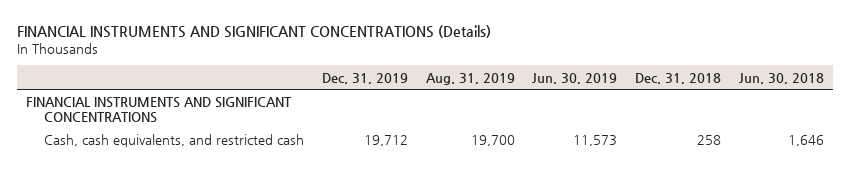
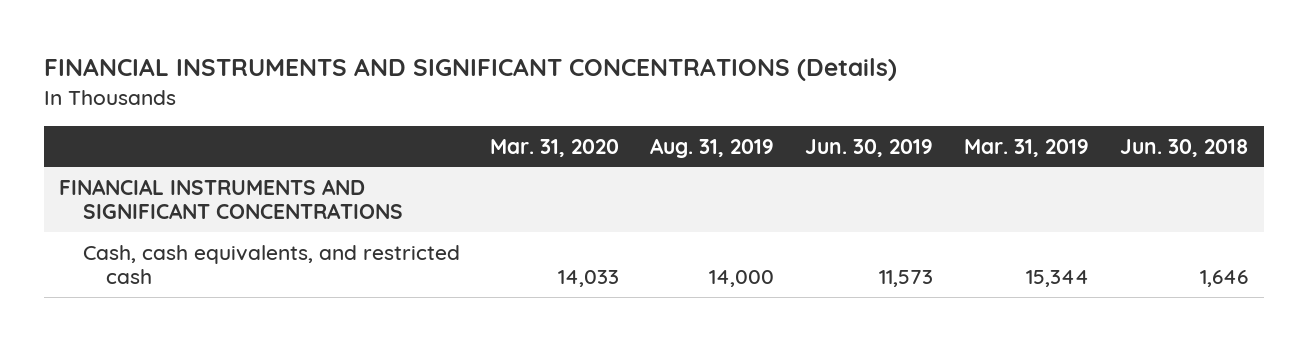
- | Dec. 31, 2019 | Aug. 31, 2019 | Jun. 30, 2019 | Dec. 31, 2018 | Jun. 30, 2018
+ | Mar. 31, 2020 | Aug. 31, 2019 | Jun. 30, 2019 | Mar. 31, 2019 | Jun. 30, 2018
- Cash, cash equivalents, and restricted cash | 19,712 | 19,700 | 11,573 | 258 | 1,646
+ Cash, cash equivalents, and restricted cash | 14,033 | 14,000 | 11,573 | 15,344 | 1,646

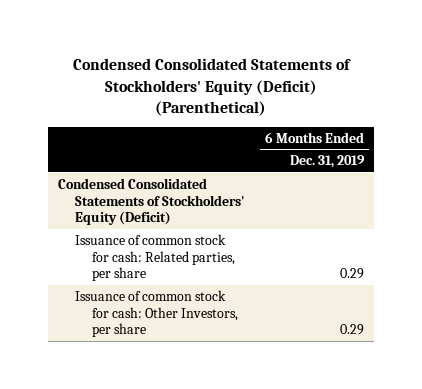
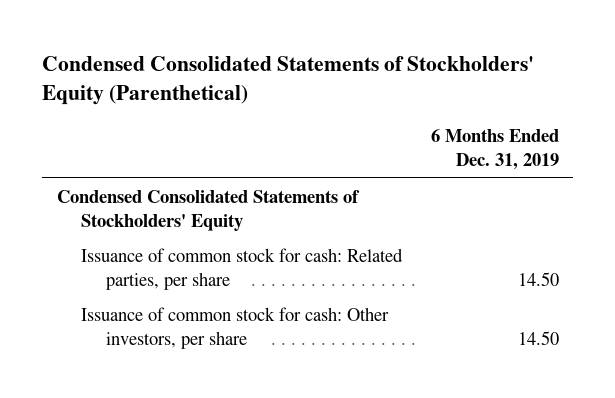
- Condensed Consolidated Statements of Stockholders' Equity (Deficit) (Parenthetical)
+ Condensed Consolidated Statements of Stockholders' Equity (Parenthetical)
- Condensed Consolidated Statements of Stockholders' Equity (Deficit)
- Issuance of common stock for cash: Related parties, per share | 0.29
- Issuance of common stock for cash: Other Investors, per share | 0.29
+ Condensed Consolidated Statements of Stockholders' Equity
+ Issuance of common stock for cash: Related parties, per share | 14.50
+ Issuance of common stock for cash: Other investors, per share | 14.50

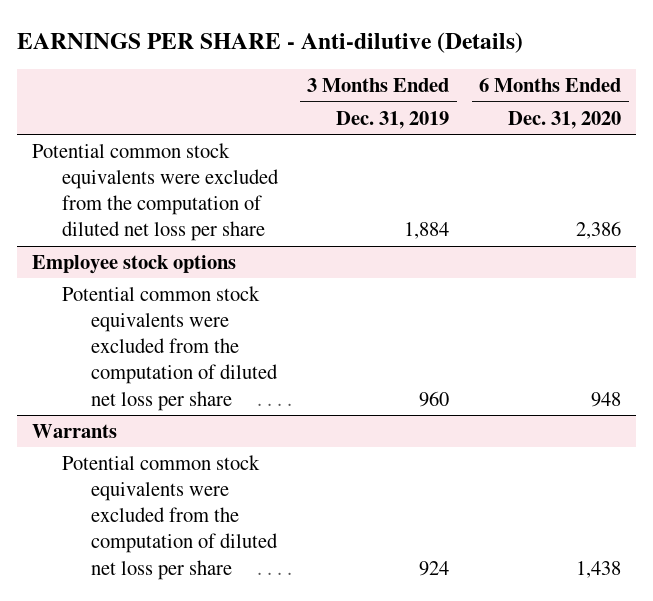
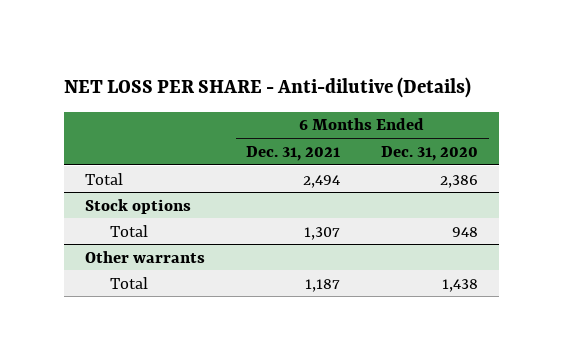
- EARNINGS PER SHARE - Anti-dilutive (Details)
+ NET LOSS PER SHARE - Anti-dilutive (Details)
- | 3 Months Ended Dec. 31, 2019 | 6 Months Ended Dec. 31, 2020
+ | 6 Months Ended Dec. 31, 2021 | 6 Months Ended Dec. 31, 2020
- Potential common stock equivalents were excluded from the computation of diluted net loss per share | 1,884 | 2,386
- Employee stock options
- Potential common stock equivalents were excluded from the computation of diluted net loss per share | 960 | 948
- Warrants
- Potential common stock equivalents were excluded from the computation of diluted net loss per share | 924 | 1,438
+ Total | 2,494 | 2,386
+ Stock options
+ Total | 1,307 | 948
+ Other warrants
+ Total | 1,187 | 1,438

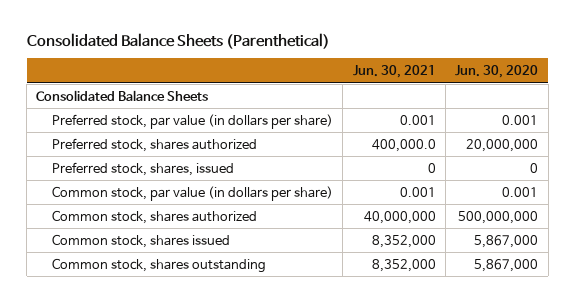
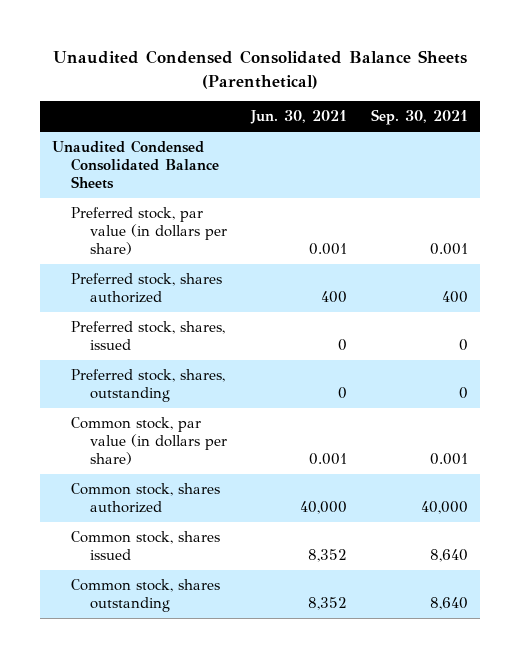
- Consolidated Balance Sheets (Parenthetical)
+ Unaudited Condensed Consolidated Balance Sheets (Parenthetical)
- | Jun. 30, 2021 | Jun. 30, 2020
+ | Jun. 30, 2021 | Sep. 30, 2021
- Consolidated Balance Sheets
+ Unaudited Condensed Consolidated Balance Sheets
- Preferred stock, shares authorized | 400,000.0 | 20,000,000
+ Preferred stock, shares authorized | 400 | 400
+ Preferred stock, shares, outstanding | 0 | 0
- Common stock, shares authorized | 40,000,000 | 500,000,000
- Common stock, shares issued | 8,352,000 | 5,867,000
- Common stock, shares outstanding | 8,352,000 | 5,867,000
+ Common stock, shares authorized | 40,000 | 40,000
+ Common stock, shares issued | 8,352 | 8,640
+ Common stock, shares outstanding | 8,352 | 8,640

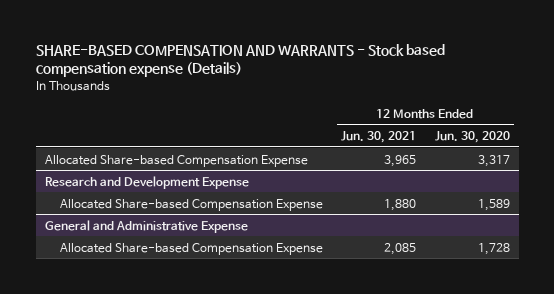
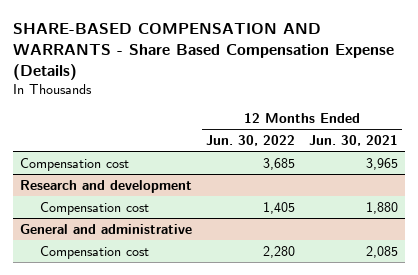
- SHARE-BASED COMPENSATION AND WARRANTS - Stock based compensation expense (Details)
+ SHARE-BASED COMPENSATION AND WARRANTS - Share Based Compensation Expense (Details)
- | 12 Months Ended Jun. 30, 2021 | 12 Months Ended Jun. 30, 2020
+ | 12 Months Ended Jun. 30, 2022 | 12 Months Ended Jun. 30, 2021
- Allocated Share-based Compensation Expense | 3,965 | 3,317
- Research and Development Expense
- Allocated Share-based Compensation Expense | 1,880 | 1,589
- General and Administrative Expense
- Allocated Share-based Compensation Expense | 2,085 | 1,728
+ Compensation cost | 3,685 | 3,965
+ Research and development
+ Compensation cost | 1,405 | 1,880
+ General and administrative
+ Compensation cost | 2,280 | 2,085

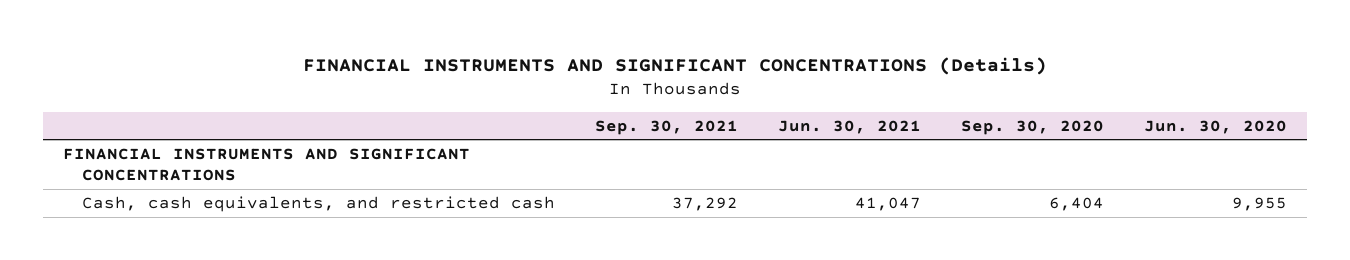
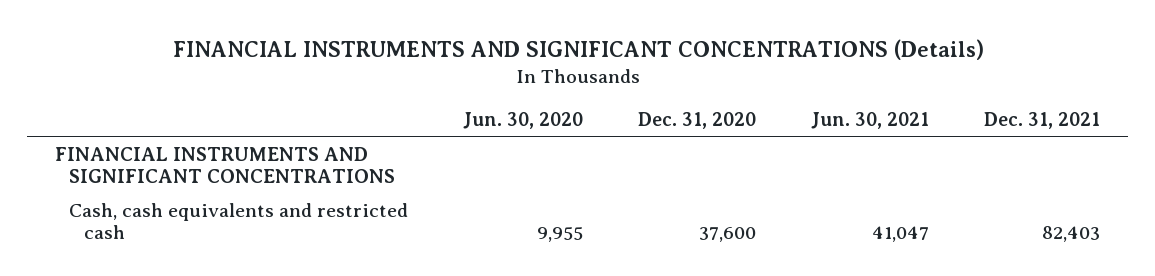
- | Sep. 30, 2021 | Jun. 30, 2021 | Sep. 30, 2020 | Jun. 30, 2020
+ | Jun. 30, 2020 | Dec. 31, 2020 | Jun. 30, 2021 | Dec. 31, 2021
- Cash, cash equivalents, and restricted cash | 37,292 | 41,047 | 6,404 | 9,955
+ Cash, cash equivalents and restricted cash | 9,955 | 37,600 | 41,047 | 82,403

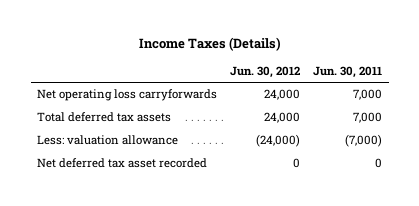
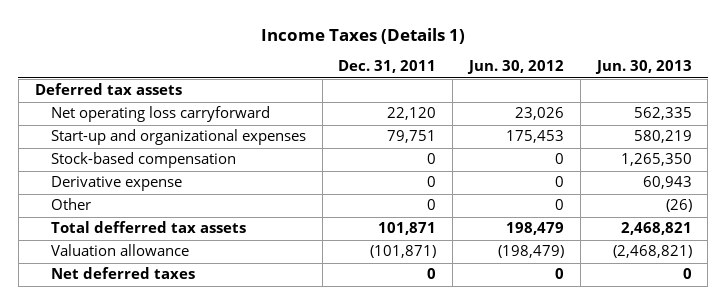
- Income Taxes (Details)
+ Income Taxes (Details 1)
- | Jun. 30, 2012 | Jun. 30, 2011
+ | Dec. 31, 2011 | Jun. 30, 2012 | Jun. 30, 2013
- Net operating loss carryforwards | 24,000 | 7,000
- Total deferred tax assets | 24,000 | 7,000
- Less: valuation allowance | (24,000) | (7,000)
- Net deferred tax asset recorded | 0 | 0
+ Deferred tax assets
+ Net operating loss carryforward | 22,120 | 23,026 | 562,335
+ Start-up and organizational expenses | 79,751 | 175,453 | 580,219
+ Stock-based compensation | 0 | 0 | 1,265,350
+ Derivative expense | 0 | 0 | 60,943
+ Other | 0 | 0 | (26)
+ Total defferred tax assets | 101,871 | 198,479 | 2,468,821
+ Valuation allowance | (101,871) | (198,479) | (2,468,821)
+ Net deferred taxes | 0 | 0 | 0

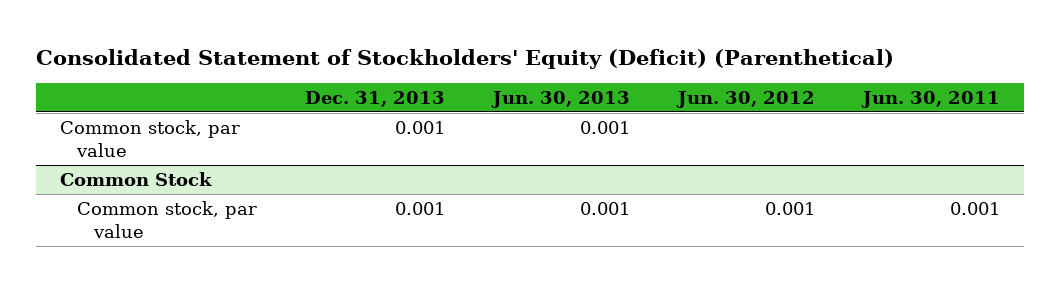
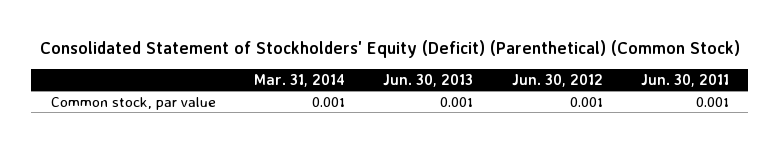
- Consolidated Statement of Stockholders' Equity (Deficit) (Parenthetical)
+ Consolidated Statement of Stockholders' Equity (Deficit) (Parenthetical) (Common Stock)
- | Dec. 31, 2013 | Jun. 30, 2013 | Jun. 30, 2012 | Jun. 30, 2011
+ | Mar. 31, 2014 | Jun. 30, 2013 | Jun. 30, 2012 | Jun. 30, 2011
- Common stock, par value | 0.001 | 0.001 | |
- Common Stock

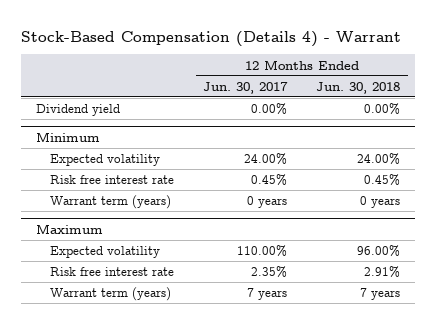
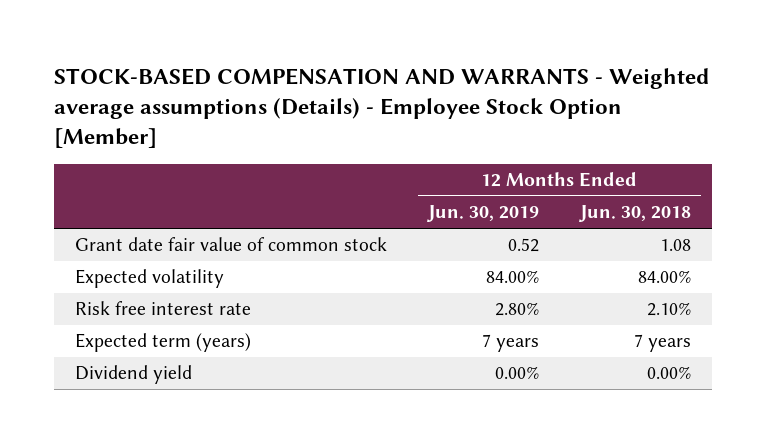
- Stock-Based Compensation (Details 4) - Warrant
+ STOCK-BASED COMPENSATION AND WARRANTS - Weighted average assumptions (Details) - Employee Stock Option [Member]
- | 12 Months Ended Jun. 30, 2017 | 12 Months Ended Jun. 30, 2018
+ | 12 Months Ended Jun. 30, 2019 | 12 Months Ended Jun. 30, 2018
+ Grant date fair value of common stock | 0.52 | 1.08
+ Expected volatility | 84.00% | 84.00%
+ Risk free interest rate | 2.80% | 2.10%
+ Expected term (years) | 7 years | 7 years
- Minimum
- Expected volatility | 24.00% | 24.00%
- Risk free interest rate | 0.45% | 0.45%
- Warrant term (years) | 0 years | 0 years
- Maximum
- Expected volatility | 110.00% | 96.00%
- Risk free interest rate | 2.35% | 2.91%
- Warrant term (years) | 7 years | 7 years

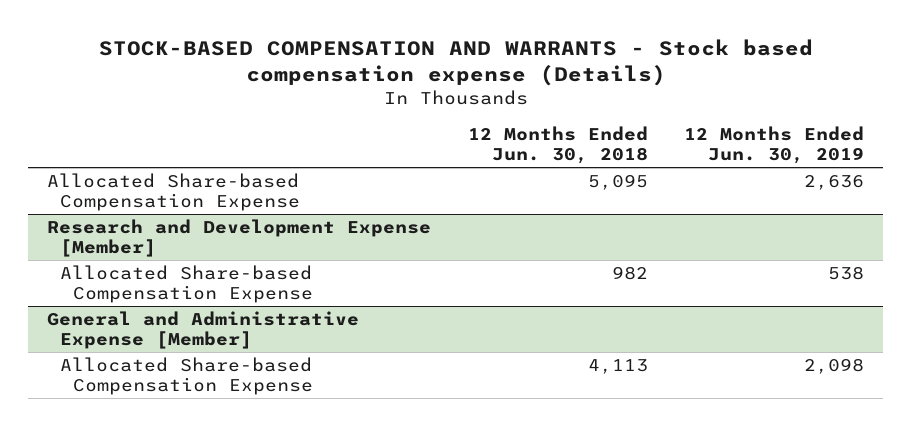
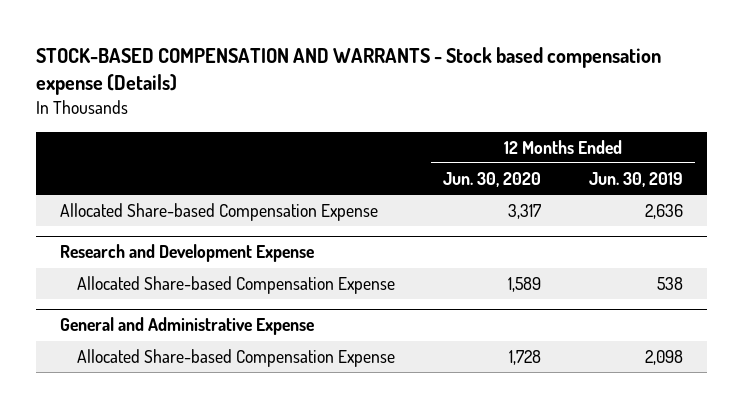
- | 12 Months Ended Jun. 30, 2018 | 12 Months Ended Jun. 30, 2019
+ | 12 Months Ended Jun. 30, 2020 | 12 Months Ended Jun. 30, 2019
- Research and Development Expense [Member]
+ Research and Development Expense
- General and Administrative Expense [Member]
+ General and Administrative Expense

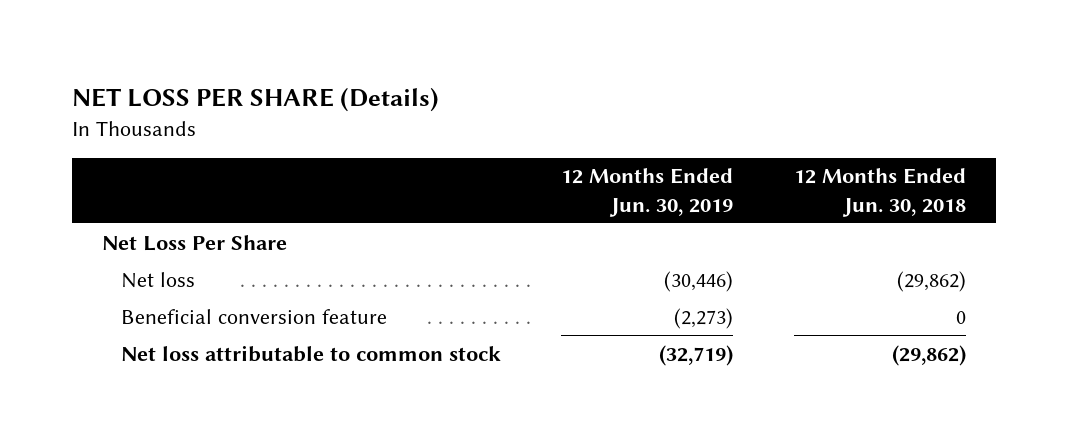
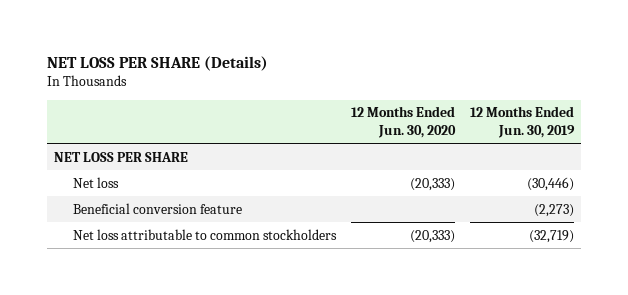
- | 12 Months Ended Jun. 30, 2019 | 12 Months Ended Jun. 30, 2018
+ | 12 Months Ended Jun. 30, 2020 | 12 Months Ended Jun. 30, 2019
- Net Loss Per Share
+ NET LOSS PER SHARE
- Net loss attributable to common stock | (32,719) | (29,862)
+ Net loss attributable to common stockholders | (20,333) | (32,719)

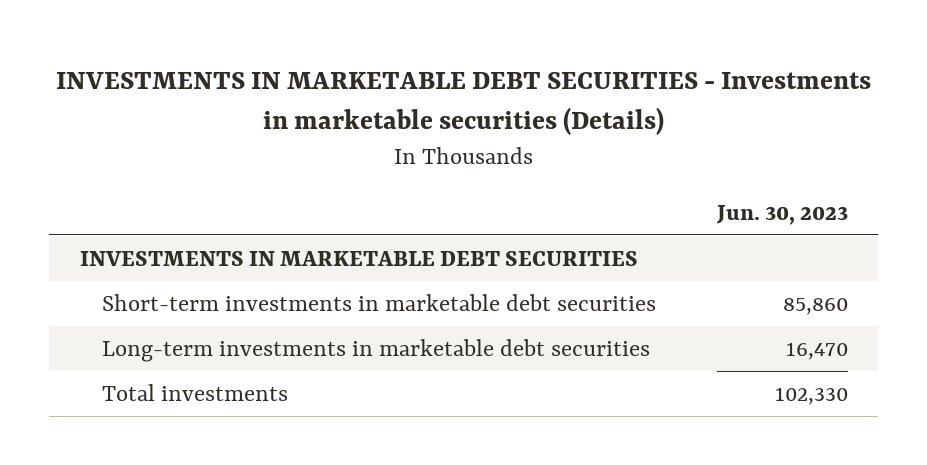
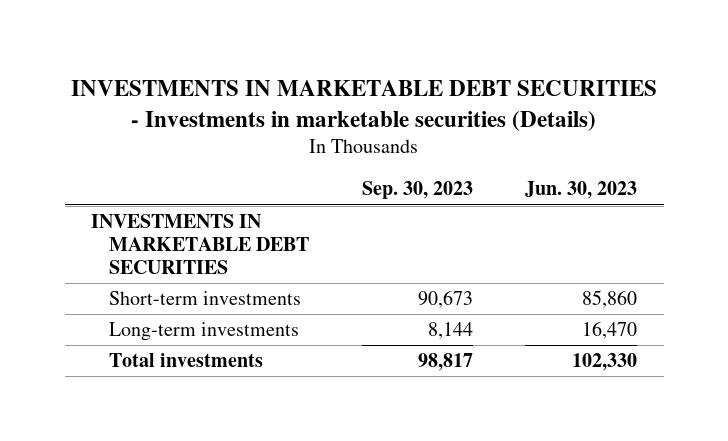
- | Jun. 30, 2023
+ | Sep. 30, 2023 | Jun. 30, 2023
- Short-term investments in marketable debt securities | 85,860
- Long-term investments in marketable debt securities | 16,470
+ Short-term investments | 90,673 | 85,860
+ Long-term investments | 8,144 | 16,470

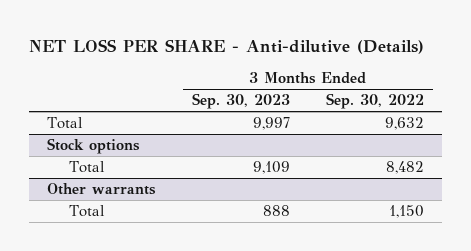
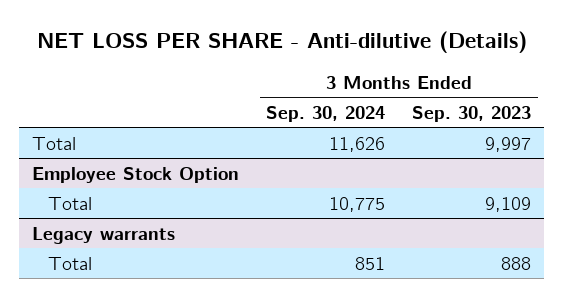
- | 3 Months Ended Sep. 30, 2023 | 3 Months Ended Sep. 30, 2022
+ | 3 Months Ended Sep. 30, 2024 | 3 Months Ended Sep. 30, 2023
- Stock options
+ Employee Stock Option
- Other warrants
+ Legacy warrants

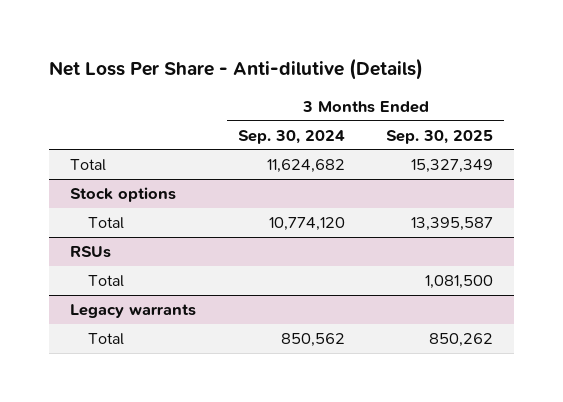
- NET LOSS PER SHARE - Anti-dilutive (Details)
+ Net Loss Per Share - Anti-dilutive (Details)
- | 3 Months Ended Sep. 30, 2024 | 3 Months Ended Sep. 30, 2023
+ | 3 Months Ended Sep. 30, 2024 | 3 Months Ended Sep. 30, 2025
- Total | 11,626 | 9,997
- Employee Stock Option
- Total | 10,775 | 9,109
+ Total | 11,624,682 | 15,327,349
+ Stock options
+ Total | 10,774,120 | 13,395,587
+ RSUs
+ Total | | 1,081,500
@ Legacy warrants
- Total | 851 | 888
+ Total | 850,562 | 850,262

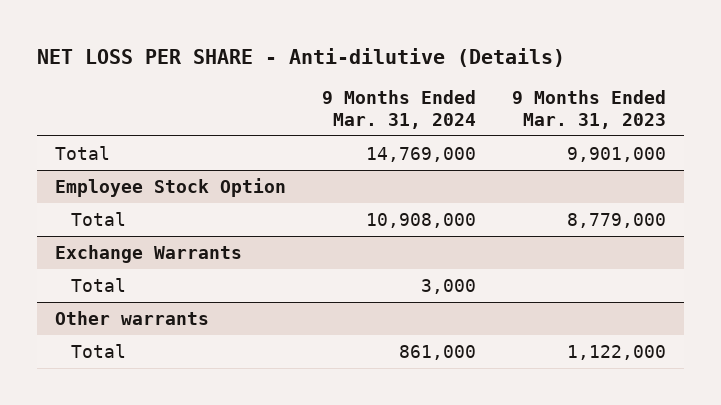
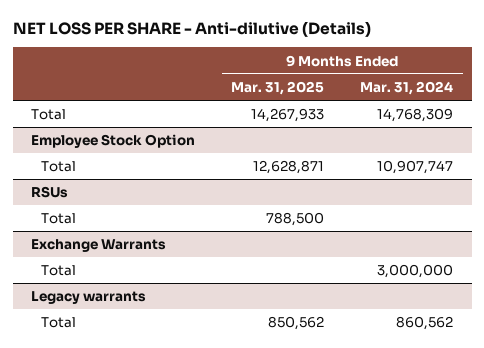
- | 9 Months Ended Mar. 31, 2024 | 9 Months Ended Mar. 31, 2023
+ | 9 Months Ended Mar. 31, 2025 | 9 Months Ended Mar. 31, 2024
- Total | 14,769,000 | 9,901,000
+ Total | 14,267,933 | 14,768,309
@ Employee Stock Option
- Total | 10,908,000 | 8,779,000
+ Total | 12,628,871 | 10,907,747
+ RSUs
+ Total | 788,500 |
@ Exchange Warrants
- Total | 3,000 |
- Other warrants
- Total | 861,000 | 1,122,000
@ Exchange Warrants
+ Total | | 3,000,000
+ Legacy warrants
+ Total | 850,562 | 860,562

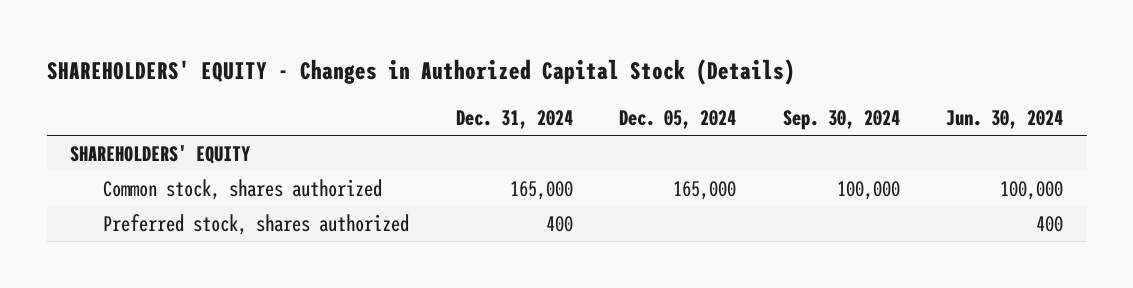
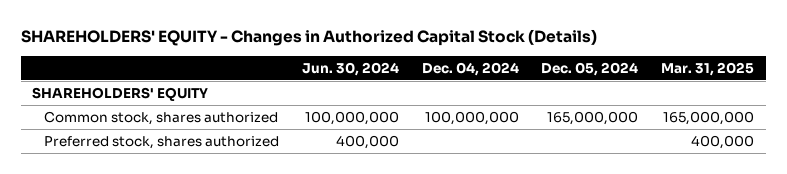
- | Dec. 31, 2024 | Dec. 05, 2024 | Sep. 30, 2024 | Jun. 30, 2024
+ | Jun. 30, 2024 | Dec. 04, 2024 | Dec. 05, 2024 | Mar. 31, 2025
- Common stock, shares authorized | 165,000 | 165,000 | 100,000 | 100,000
- Preferred stock, shares authorized | 400 | | | 400
+ Common stock, shares authorized | 100,000,000 | 100,000,000 | 165,000,000 | 165,000,000
+ Preferred stock, shares authorized | 400,000 | | | 400,000

